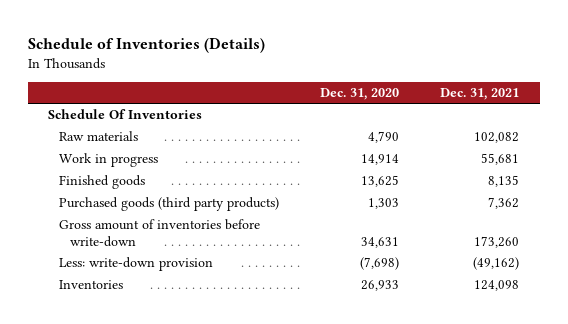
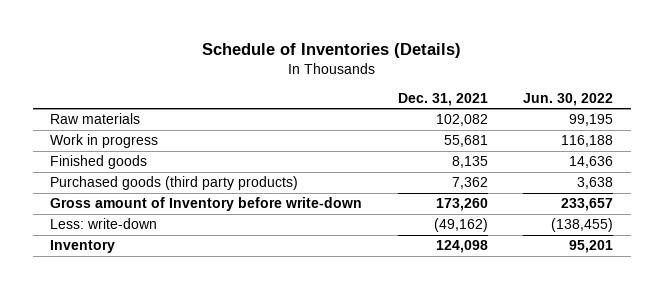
- | Dec. 31, 2020 | Dec. 31, 2021
+ | Dec. 31, 2021 | Jun. 30, 2022
- Schedule Of Inventories
- Gross amount of inventories before write-down | 34,631 | 173,260
- Less: write-down provision | (7,698) | (49,162)
- Inventories | 26,933 | 124,098
+ Gross amount of Inventory before write-down | 173,260 | 233,657
+ Less: write-down | (49,162) | (138,455)
+ Inventory | 124,098 | 95,201

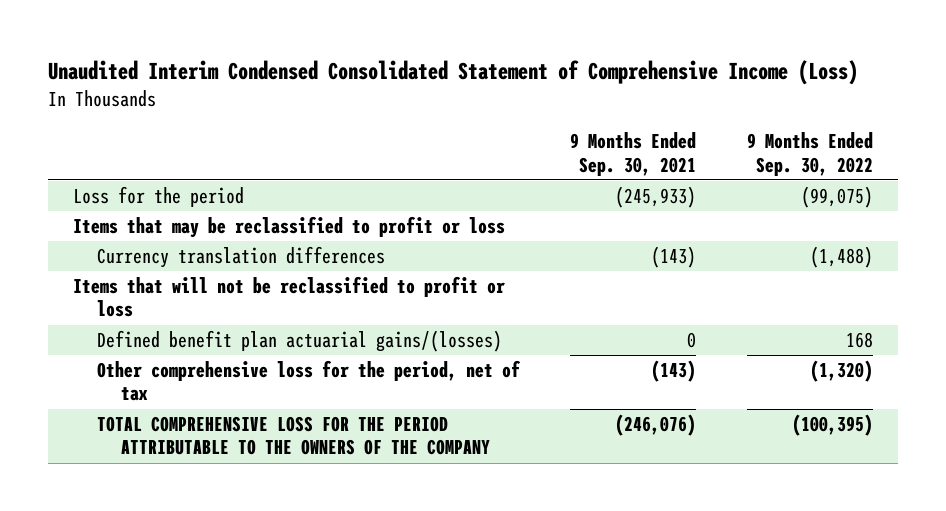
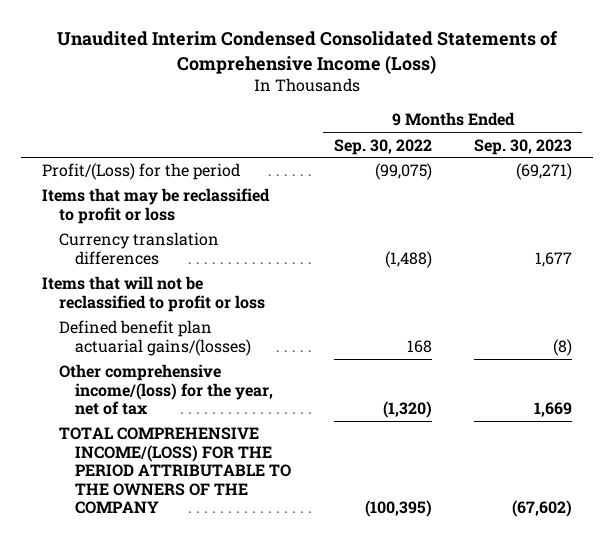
- Unaudited Interim Condensed Consolidated Statement of Comprehensive Income (Loss)
+ Unaudited Interim Condensed Consolidated Statements of Comprehensive Income (Loss)
- | 9 Months Ended Sep. 30, 2021 | 9 Months Ended Sep. 30, 2022
+ | 9 Months Ended Sep. 30, 2022 | 9 Months Ended Sep. 30, 2023
- Loss for the period | (245,933) | (99,075)
+ Profit/(Loss) for the period | (99,075) | (69,271)
- Other comprehensive loss for the period, net of tax | (143) | (1,320)
- TOTAL COMPREHENSIVE LOSS FOR THE PERIOD ATTRIBUTABLE TO THE OWNERS OF THE COMPANY | (246,076) | (100,395)
+ Other comprehensive income/(loss) for the year, net of tax | (1,320) | 1,669
+ TOTAL COMPREHENSIVE INCOME/(LOSS) FOR THE PERIOD ATTRIBUTABLE TO THE OWNERS OF THE COMPANY | (100,395) | (67,602)

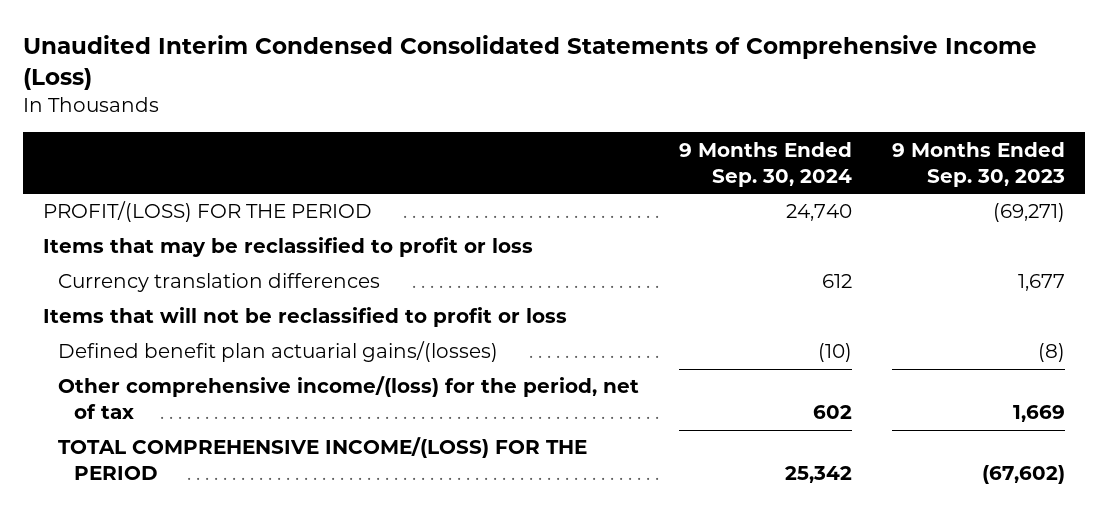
- | 9 Months Ended Sep. 30, 2022 | 9 Months Ended Sep. 30, 2023
+ | 9 Months Ended Sep. 30, 2024 | 9 Months Ended Sep. 30, 2023
- Profit/(Loss) for the period | (99,075) | (69,271)
+ PROFIT/(LOSS) FOR THE PERIOD | 24,740 | (69,271)
- Other comprehensive income/(loss) for the year, net of tax | (1,320) | 1,669
- TOTAL COMPREHENSIVE INCOME/(LOSS) FOR THE PERIOD ATTRIBUTABLE TO THE OWNERS OF THE COMPANY | (100,395) | (67,602)
+ Other comprehensive income/(loss) for the period, net of tax | 602 | 1,669
+ TOTAL COMPREHENSIVE INCOME/(LOSS) FOR THE PERIOD | 25,342 | (67,602)

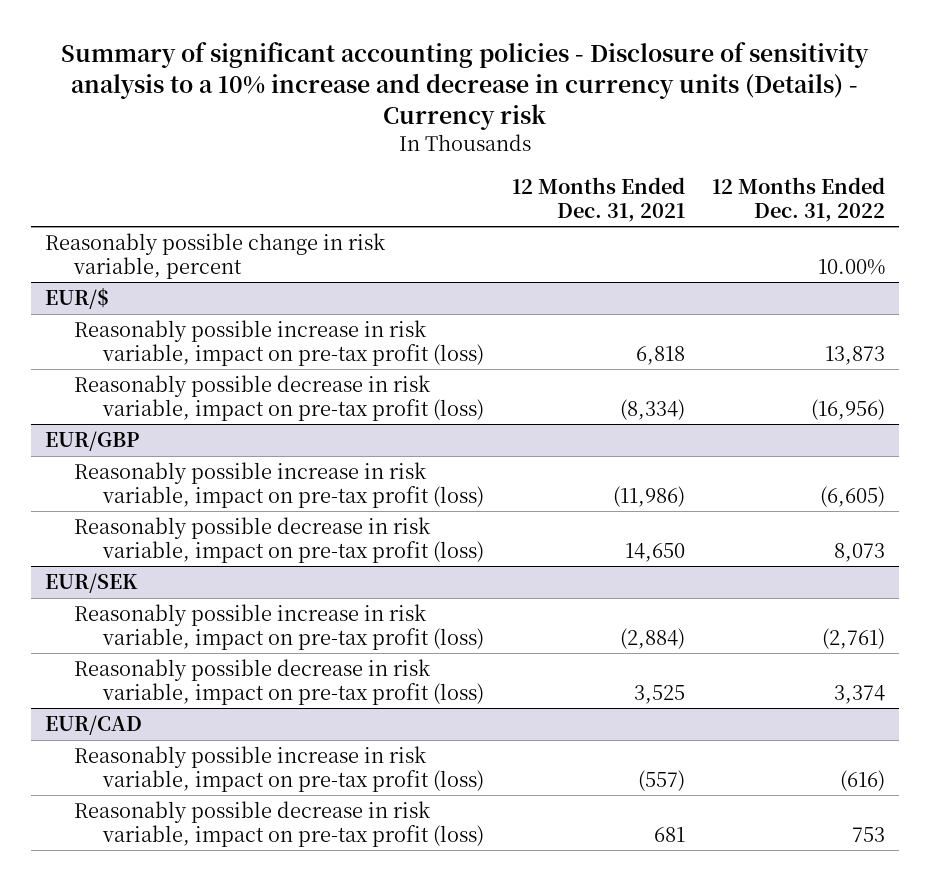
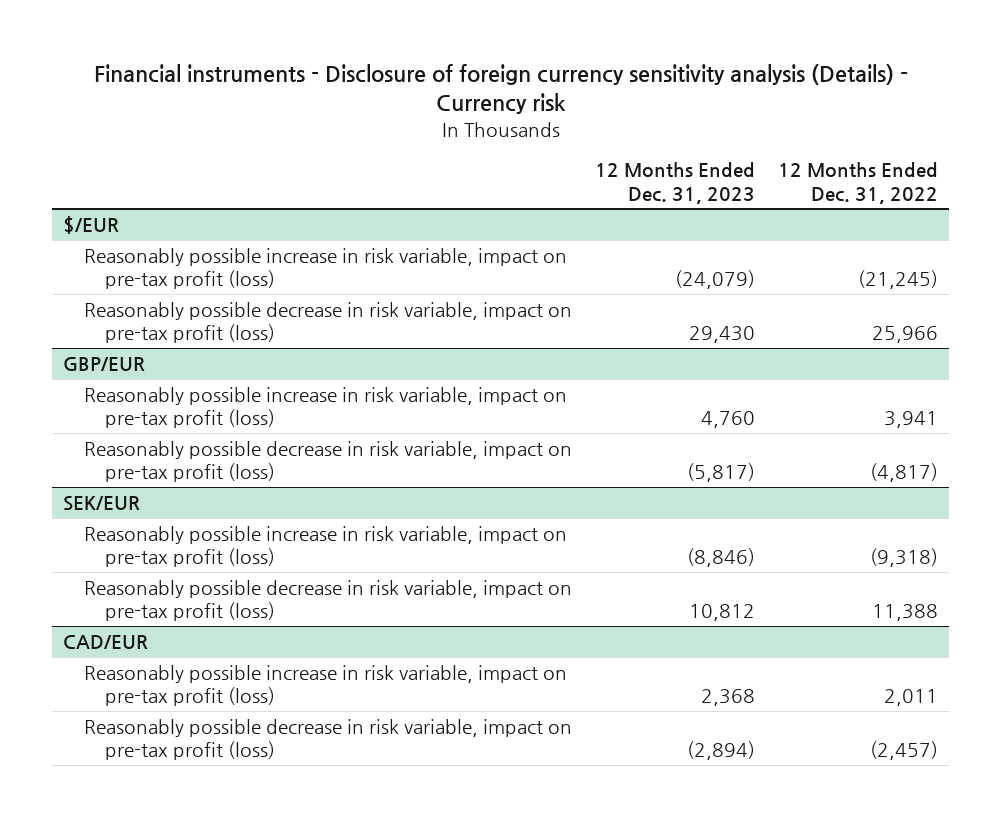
- Summary of significant accounting policies - Disclosure of sensitivity analysis to a 10% increase and decrease in currency units (Details) - Currency risk
+ Financial instruments - Disclosure of foreign currency sensitivity analysis (Details) - Currency risk
- | 12 Months Ended Dec. 31, 2021 | 12 Months Ended Dec. 31, 2022
+ | 12 Months Ended Dec. 31, 2023 | 12 Months Ended Dec. 31, 2022
- Reasonably possible change in risk variable, percent | | 10.00%
- EUR/$
- Reasonably possible increase in risk variable, impact on pre-tax profit (loss) | 6,818 | 13,873
- Reasonably possible decrease in risk variable, impact on pre-tax profit (loss) | (8,334) | (16,956)
- EUR/GBP
- Reasonably possible increase in risk variable, impact on pre-tax profit (loss) | (11,986) | (6,605)
- Reasonably possible decrease in risk variable, impact on pre-tax profit (loss) | 14,650 | 8,073
- EUR/SEK
- Reasonably possible increase in risk variable, impact on pre-tax profit (loss) | (2,884) | (2,761)
- Reasonably possible decrease in risk variable, impact on pre-tax profit (loss) | 3,525 | 3,374
- EUR/CAD
- Reasonably possible increase in risk variable, impact on pre-tax profit (loss) | (557) | (616)
- Reasonably possible decrease in risk variable, impact on pre-tax profit (loss) | 681 | 753
+ $/EUR
+ Reasonably possible increase in risk variable, impact on pre-tax profit (loss) | (24,079) | (21,245)
+ Reasonably possible decrease in risk variable, impact on pre-tax profit (loss) | 29,430 | 25,966
+ GBP/EUR
+ Reasonably possible increase in risk variable, impact on pre-tax profit (loss) | 4,760 | 3,941
+ Reasonably possible decrease in risk variable, impact on pre-tax profit (loss) | (5,817) | (4,817)
+ SEK/EUR
+ Reasonably possible increase in risk variable, impact on pre-tax profit (loss) | (8,846) | (9,318)
+ Reasonably possible decrease in risk variable, impact on pre-tax profit (loss) | 10,812 | 11,388
+ CAD/EUR
+ Reasonably possible increase in risk variable, impact on pre-tax profit (loss) | 2,368 | 2,011
+ Reasonably possible decrease in risk variable, impact on pre-tax profit (loss) | (2,894) | (2,457)

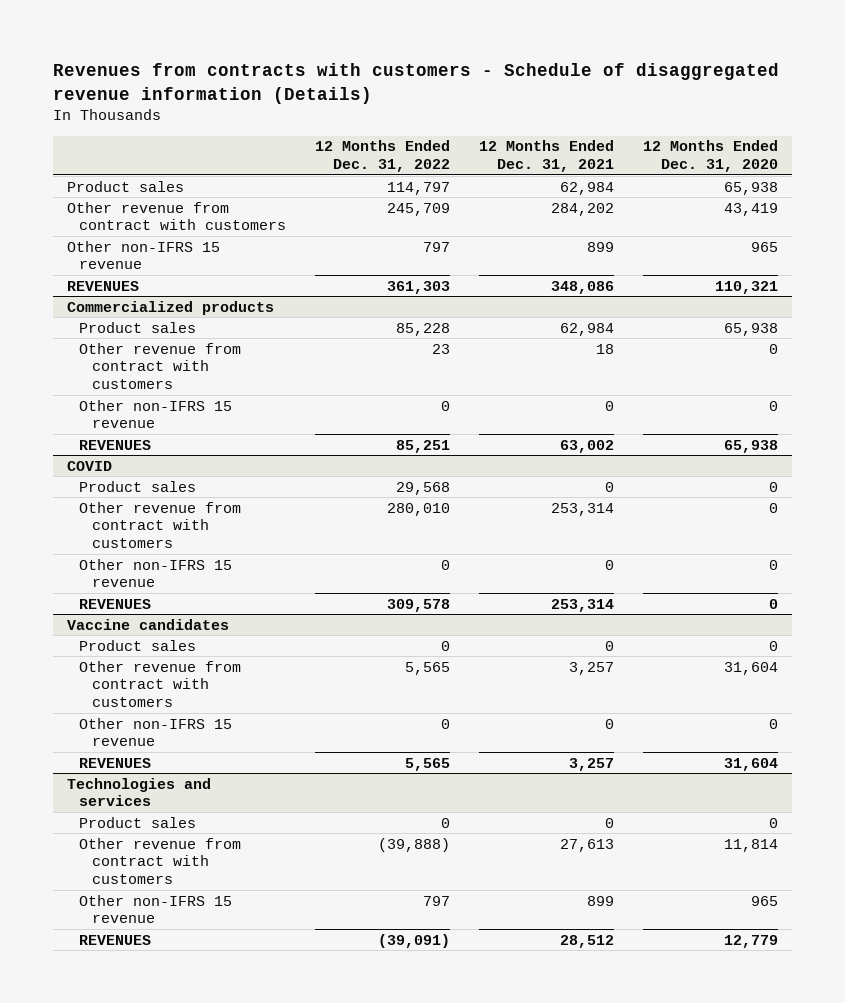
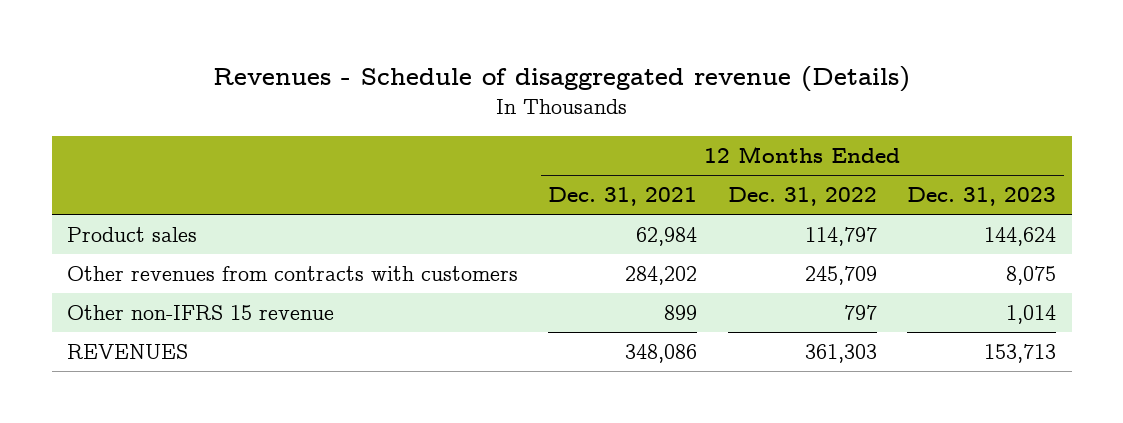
- Revenues from contracts with customers - Schedule of disaggregated revenue information (Details)
+ Revenues - Schedule of disaggregated revenue (Details)
- | 12 Months Ended Dec. 31, 2022 | 12 Months Ended Dec. 31, 2021 | 12 Months Ended Dec. 31, 2020
+ | 12 Months Ended Dec. 31, 2021 | 12 Months Ended Dec. 31, 2022 | 12 Months Ended Dec. 31, 2023
- Other revenue from contract with customers | 245,709 | 284,202 | 43,419
+ Other revenues from contracts with customers | 284,202 | 245,709 | 8,075
- Commercialized products
- Product sales | 85,228 | 62,984 | 65,938
- Other revenue from contract with customers | 23 | 18 | 0
- Other non-IFRS 15 revenue | 0 | 0 | 0
- REVENUES | 85,251 | 63,002 | 65,938
- COVID
- Product sales | 29,568 | 0 | 0
- Other revenue from contract with customers | 280,010 | 253,314 | 0
- Other non-IFRS 15 revenue | 0 | 0 | 0
- REVENUES | 309,578 | 253,314 | 0
- Vaccine candidates
- Product sales | 0 | 0 | 0
- Other revenue from contract with customers | 5,565 | 3,257 | 31,604
- Other non-IFRS 15 revenue | 0 | 0 | 0
- REVENUES | 5,565 | 3,257 | 31,604
- Technologies and services
- Product sales | 0 | 0 | 0
- Other revenue from contract with customers | (39,888) | 27,613 | 11,814
- Other non-IFRS 15 revenue | 797 | 899 | 965
- REVENUES | (39,091) | 28,512 | 12,779

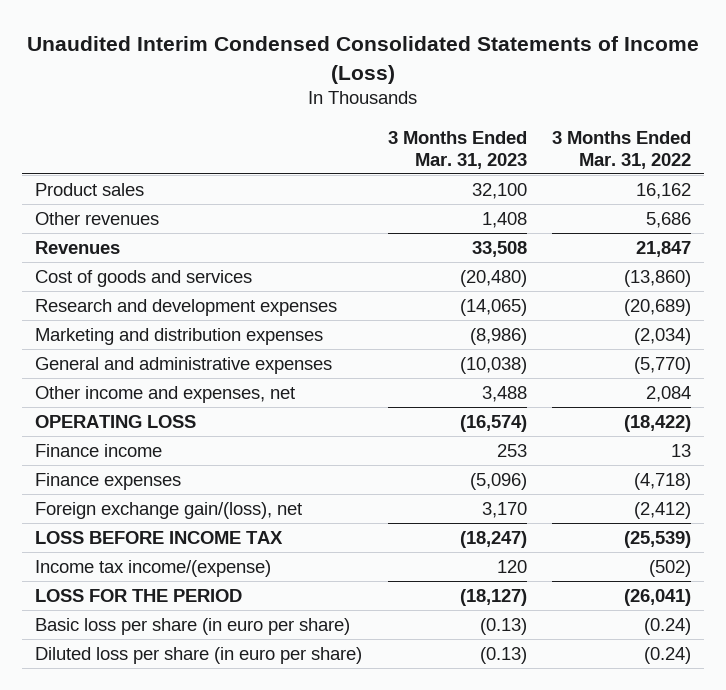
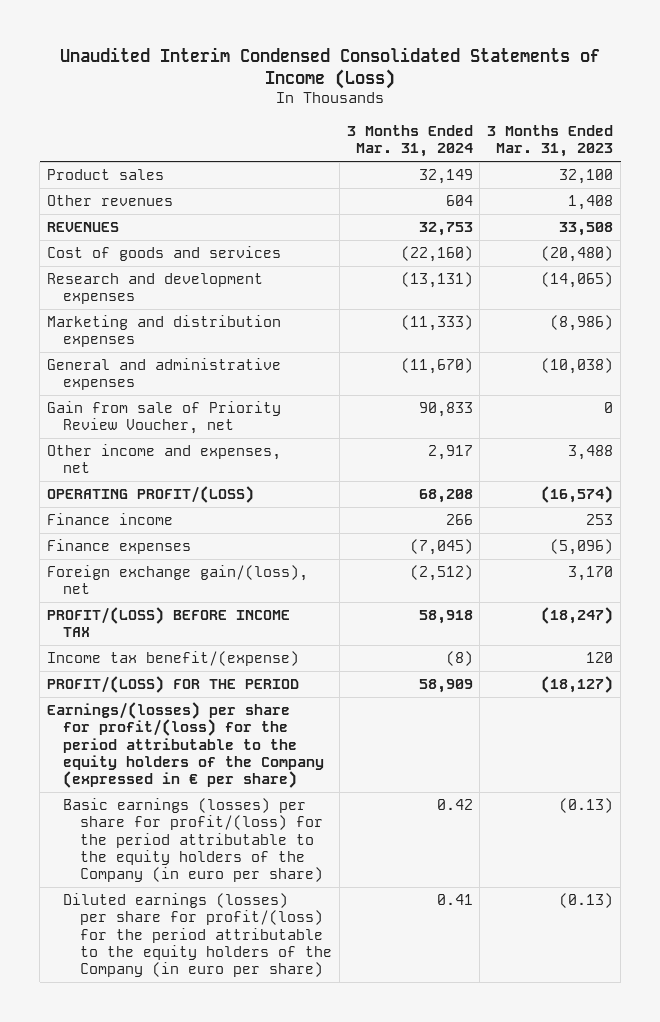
- | 3 Months Ended Mar. 31, 2023 | 3 Months Ended Mar. 31, 2022
+ | 3 Months Ended Mar. 31, 2024 | 3 Months Ended Mar. 31, 2023
- Revenues | 33,508 | 21,847
+ REVENUES | 32,753 | 33,508
+ Gain from sale of Priority Review Voucher, net | 90,833 | 0
- OPERATING LOSS | (16,574) | (18,422)
+ OPERATING PROFIT/(LOSS) | 68,208 | (16,574)
- LOSS BEFORE INCOME TAX | (18,247) | (25,539)
- Income tax income/(expense) | 120 | (502)
- LOSS FOR THE PERIOD | (18,127) | (26,041)
- Basic loss per share (in euro per share) | (0.13) | (0.24)
- Diluted loss per share (in euro per share) | (0.13) | (0.24)
+ PROFIT/(LOSS) BEFORE INCOME TAX | 58,918 | (18,247)
+ Income tax benefit/(expense) | (8) | 120
+ PROFIT/(LOSS) FOR THE PERIOD | 58,909 | (18,127)
+ Earnings/(losses) per share for profit/(loss) for the period attributable to the equity holders of the Company (expressed in € per share)
+ Basic earnings (losses) per share for profit/(loss) for the period attributable to the equity holders of the Company (in euro per share) | 0.42 | (0.13)
+ Diluted earnings (losses) per share for profit/(loss) for the period attributable to the equity holders of the Company (in euro per share) | 0.41 | (0.13)

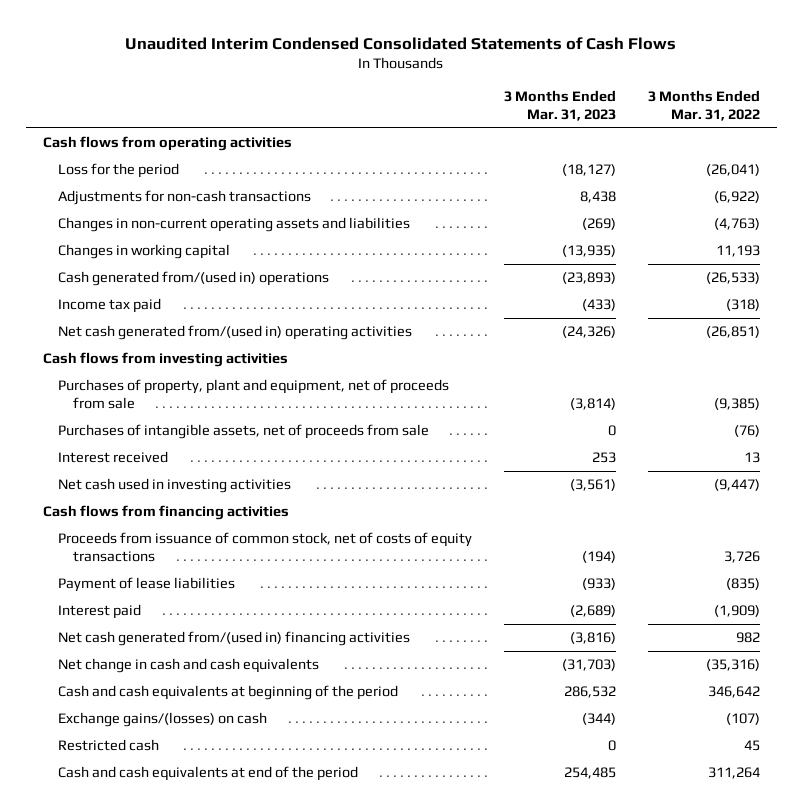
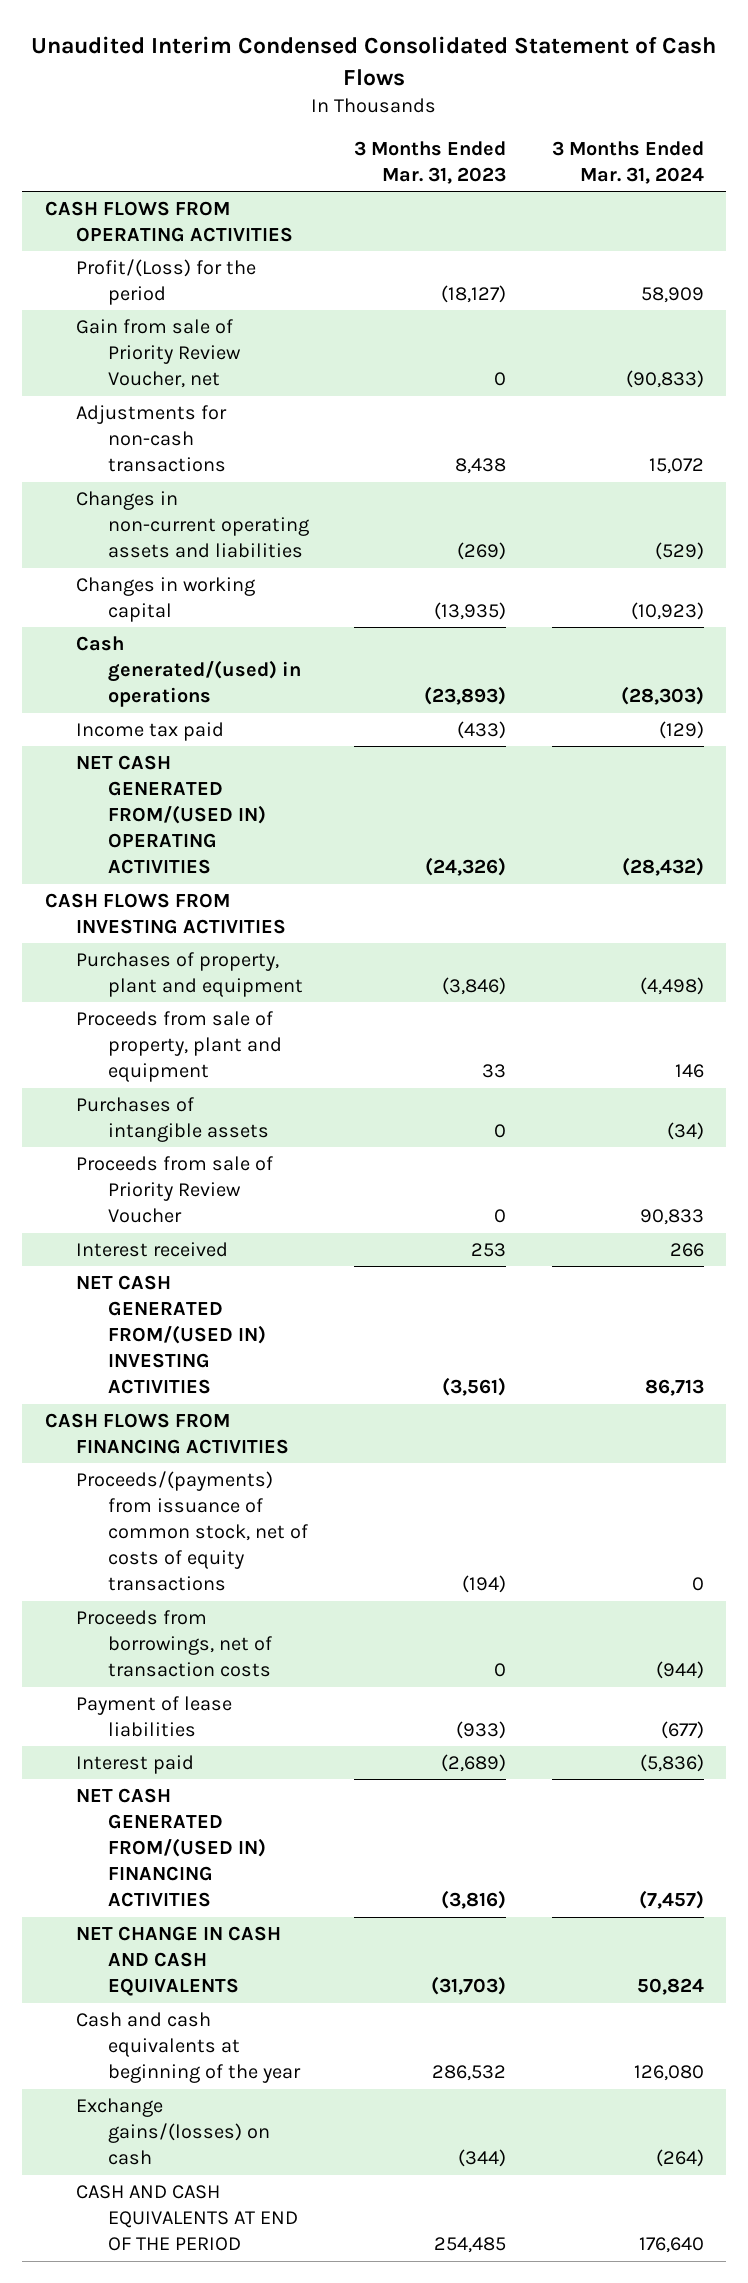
- Unaudited Interim Condensed Consolidated Statements of Cash Flows
+ Unaudited Interim Condensed Consolidated Statement of Cash Flows
- | 3 Months Ended Mar. 31, 2023 | 3 Months Ended Mar. 31, 2022
+ | 3 Months Ended Mar. 31, 2023 | 3 Months Ended Mar. 31, 2024
- Cash flows from operating activities
- Loss for the period | (18,127) | (26,041)
+ CASH FLOWS FROM OPERATING ACTIVITIES
+ Profit/(Loss) for the period | (18,127) | 58,909
+ Gain from sale of Priority Review Voucher, net | 0 | (90,833)
- Cash generated from/(used in) operations | (23,893) | (26,533)
+ Cash generated/(used) in operations | (23,893) | (28,303)
- Net cash generated from/(used in) operating activities | (24,326) | (26,851)
- Cash flows from investing activities
- Purchases of property, plant and equipment, net of proceeds from sale | (3,814) | (9,385)
- Purchases of intangible assets, net of proceeds from sale | 0 | (76)
+ NET CASH GENERATED FROM/(USED IN) OPERATING ACTIVITIES | (24,326) | (28,432)
+ CASH FLOWS FROM INVESTING ACTIVITIES
+ Purchases of property, plant and equipment | (3,846) | (4,498)
+ Proceeds from sale of property, plant and equipment | 33 | 146
+ Purchases of intangible assets | 0 | (34)
+ Proceeds from sale of Priority Review Voucher | 0 | 90,833
- Net cash used in investing activities | (3,561) | (9,447)
- Cash flows from financing activities
- Proceeds from issuance of common stock, net of costs of equity transactions | (194) | 3,726
+ NET CASH GENERATED FROM/(USED IN) INVESTING ACTIVITIES | (3,561) | 86,713
+ CASH FLOWS FROM FINANCING ACTIVITIES
+ Proceeds/(payments) from issuance of common stock, net of costs of equity transactions | (194) | 0
+ Proceeds from borrowings, net of transaction costs | 0 | (944)
- Net cash generated from/(used in) financing activities | (3,816) | 982
- Net change in cash and cash equivalents | (31,703) | (35,316)
- Cash and cash equivalents at beginning of the period | 286,532 | 346,642
+ NET CASH GENERATED FROM/(USED IN) FINANCING ACTIVITIES | (3,816) | (7,457)
+ NET CHANGE IN CASH AND CASH EQUIVALENTS | (31,703) | 50,824
+ Cash and cash equivalents at beginning of the year | 286,532 | 126,080
- Restricted cash | 0 | 45
- Cash and cash equivalents at end of the period | 254,485 | 311,264
+ CASH AND CASH EQUIVALENTS AT END OF THE PERIOD | 254,485 | 176,640

